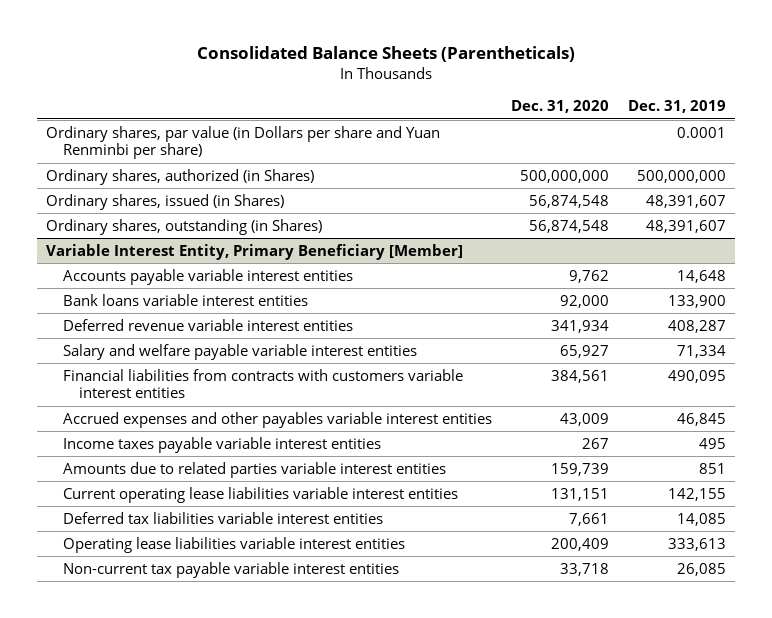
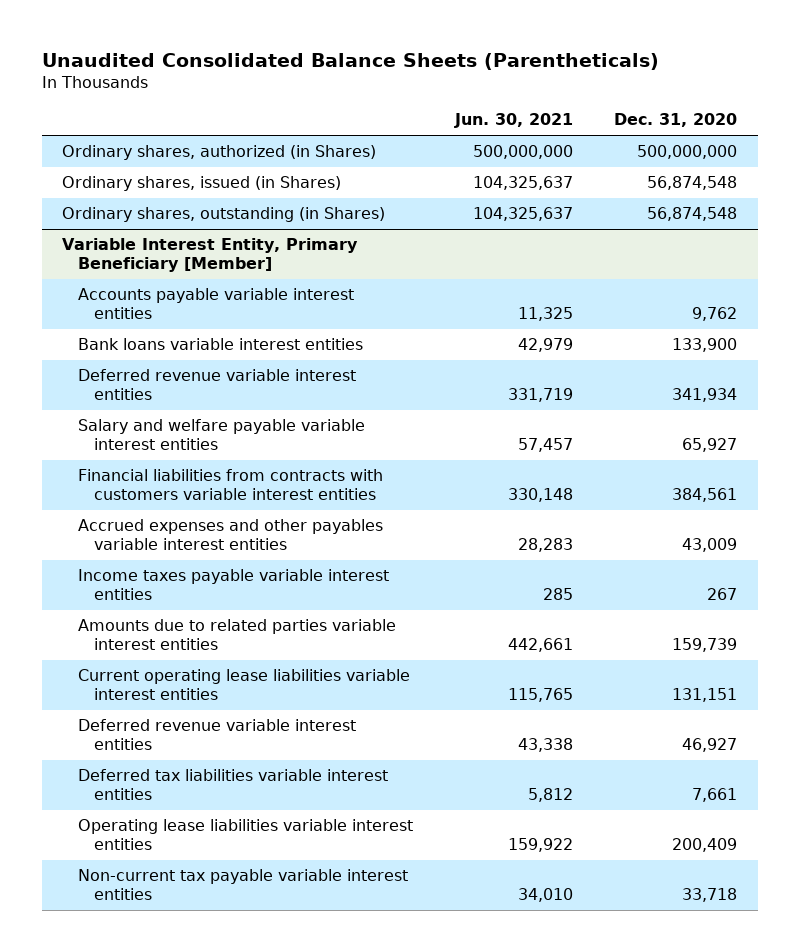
- Consolidated Balance Sheets (Parentheticals)
+ Unaudited Consolidated Balance Sheets (Parentheticals)
- | Dec. 31, 2020 | Dec. 31, 2019
+ | Jun. 30, 2021 | Dec. 31, 2020
- Ordinary shares, par value (in Dollars per share and Yuan Renminbi per share) | | 0.0001
@ Variable Interest Entity, Primary Beneficiary [Member]
- Bank loans variable interest entities | 92,000 | 133,900
+ Bank loans variable interest entities | 42,979 | 133,900
+ Deferred revenue variable interest entities | 43,338 | 46,927

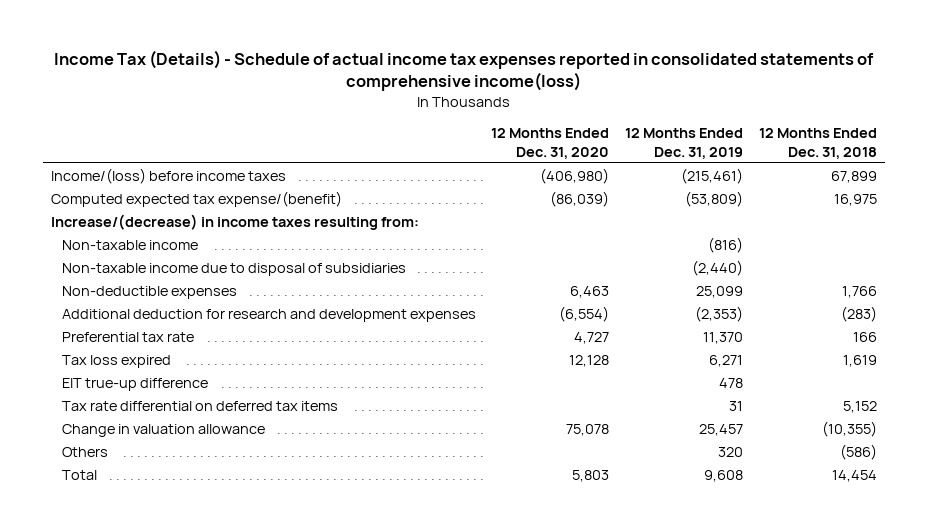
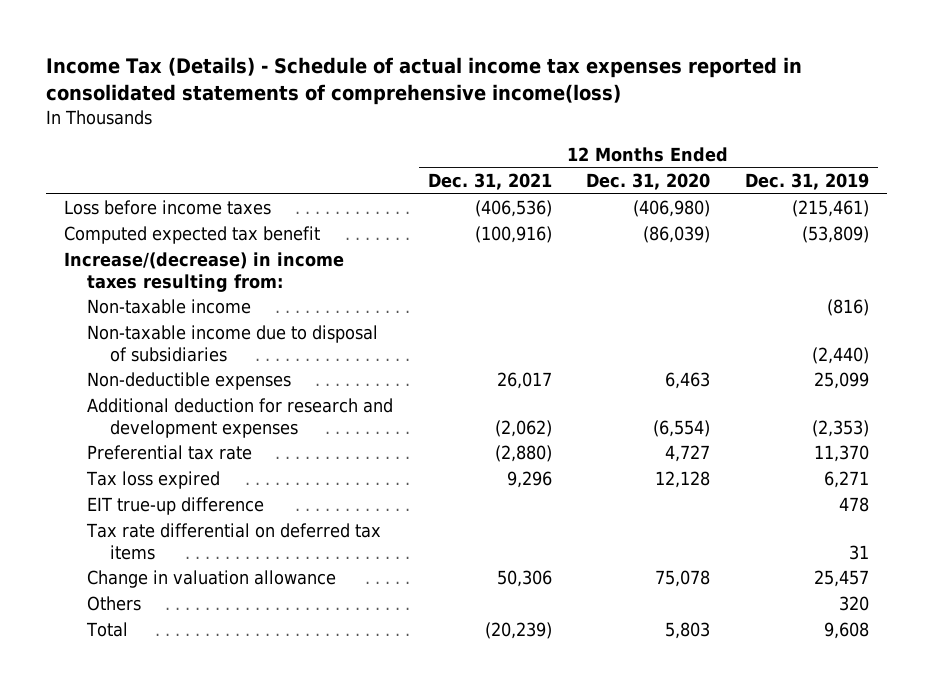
- | 12 Months Ended Dec. 31, 2020 | 12 Months Ended Dec. 31, 2019 | 12 Months Ended Dec. 31, 2018
+ | 12 Months Ended Dec. 31, 2021 | 12 Months Ended Dec. 31, 2020 | 12 Months Ended Dec. 31, 2019
- Income/(loss) before income taxes | (406,980) | (215,461) | 67,899
- Computed expected tax expense/(benefit) | (86,039) | (53,809) | 16,975
+ Loss before income taxes | (406,536) | (406,980) | (215,461)
+ Computed expected tax benefit | (100,916) | (86,039) | (53,809)

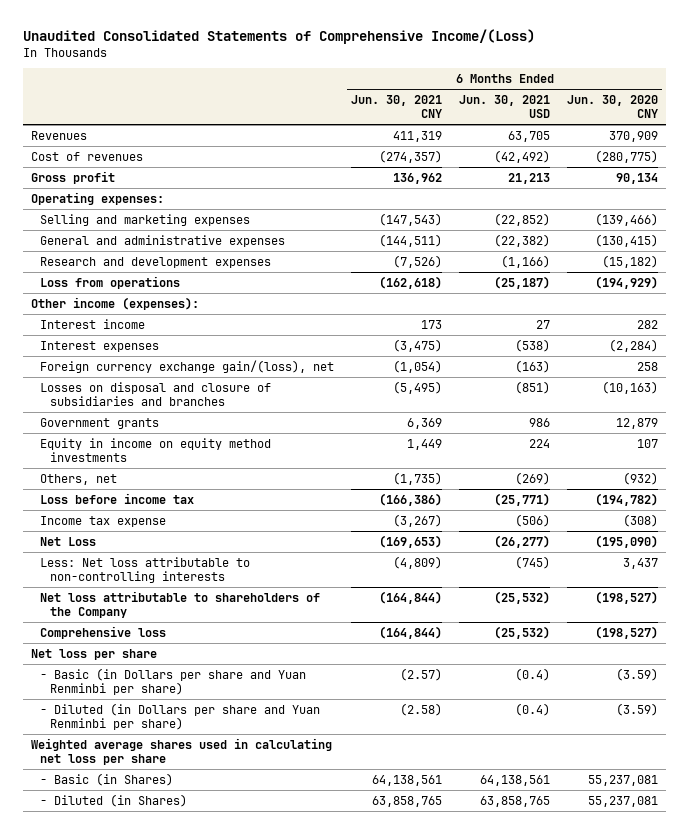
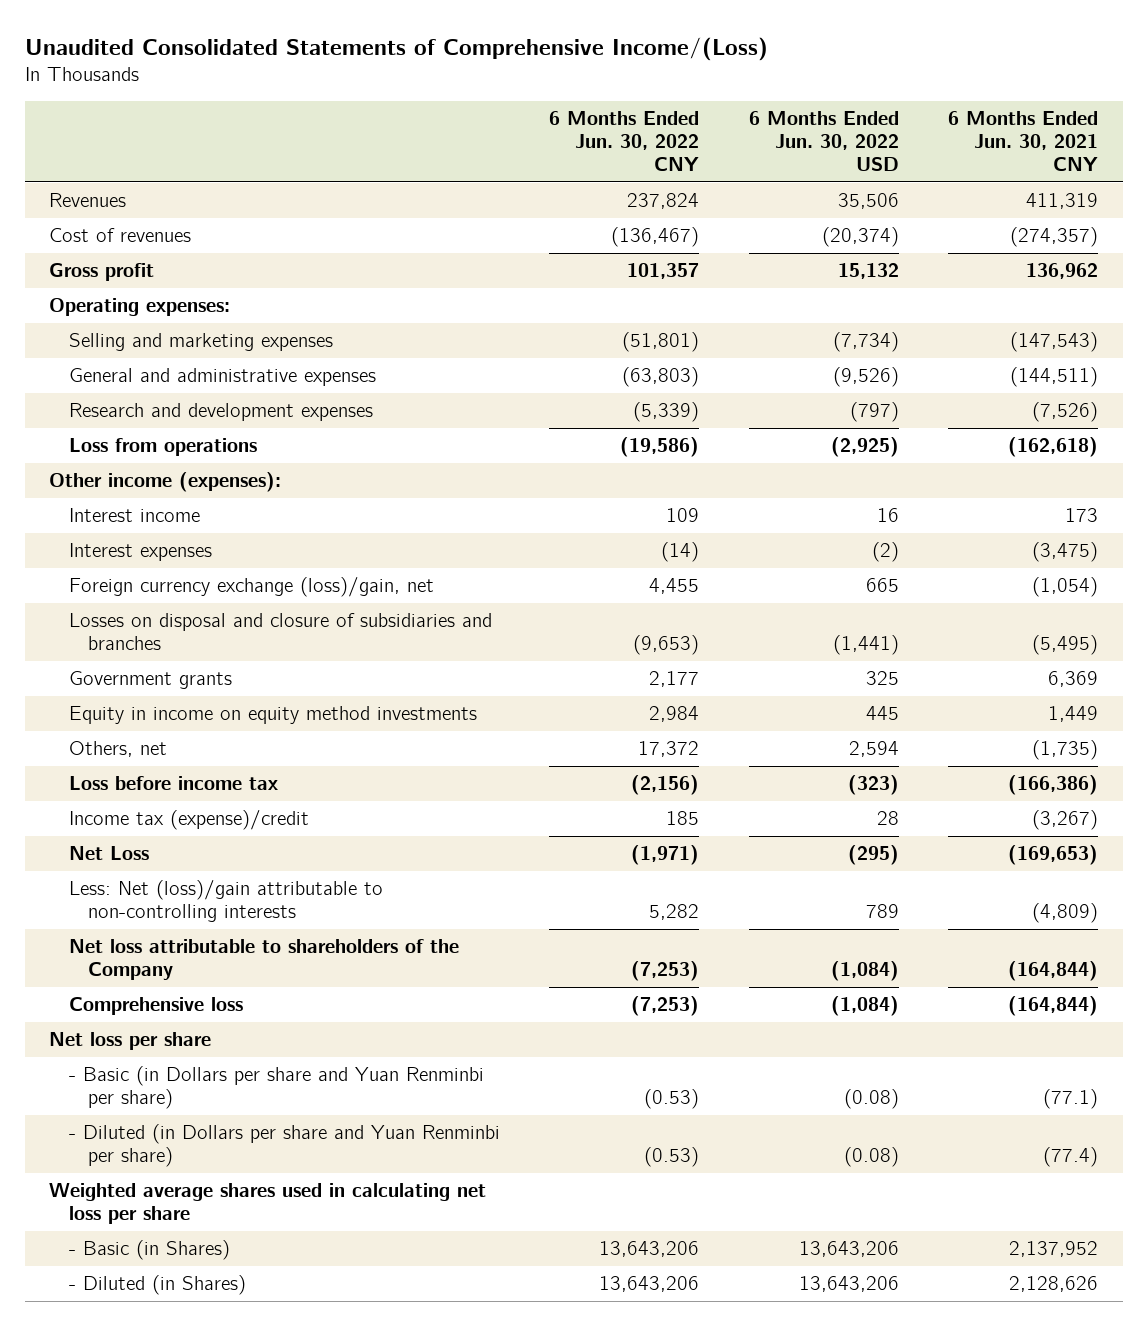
- | 6 Months Ended Jun. 30, 2021 CNY | 6 Months Ended Jun. 30, 2021 USD | 6 Months Ended Jun. 30, 2020 CNY
+ | 6 Months Ended Jun. 30, 2022 CNY | 6 Months Ended Jun. 30, 2022 USD | 6 Months Ended Jun. 30, 2021 CNY
- Foreign currency exchange gain/(loss), net | (1,054) | (163) | 258
+ Foreign currency exchange (loss)/gain, net | 4,455 | 665 | (1,054)
- Income tax expense | (3,267) | (506) | (308)
+ Income tax (expense)/credit | 185 | 28 | (3,267)
- Less: Net loss attributable to non-controlling interests | (4,809) | (745) | 3,437
+ Less: Net (loss)/gain attributable to non-controlling interests | 5,282 | 789 | (4,809)
- - Basic (in Dollars per share and Yuan Renminbi per share) | (2.57) | (0.4) | (3.59)
- - Diluted (in Dollars per share and Yuan Renminbi per share) | (2.58) | (0.4) | (3.59)
+ - Basic (in Dollars per share and Yuan Renminbi per share) | (0.53) | (0.08) | (77.1)
+ - Diluted (in Dollars per share and Yuan Renminbi per share) | (0.53) | (0.08) | (77.4)
- - Basic (in Shares) | 64,138,561 | 64,138,561 | 55,237,081
- - Diluted (in Shares) | 63,858,765 | 63,858,765 | 55,237,081
+ - Basic (in Shares) | 13,643,206 | 13,643,206 | 2,137,952
+ - Diluted (in Shares) | 13,643,206 | 13,643,206 | 2,128,626

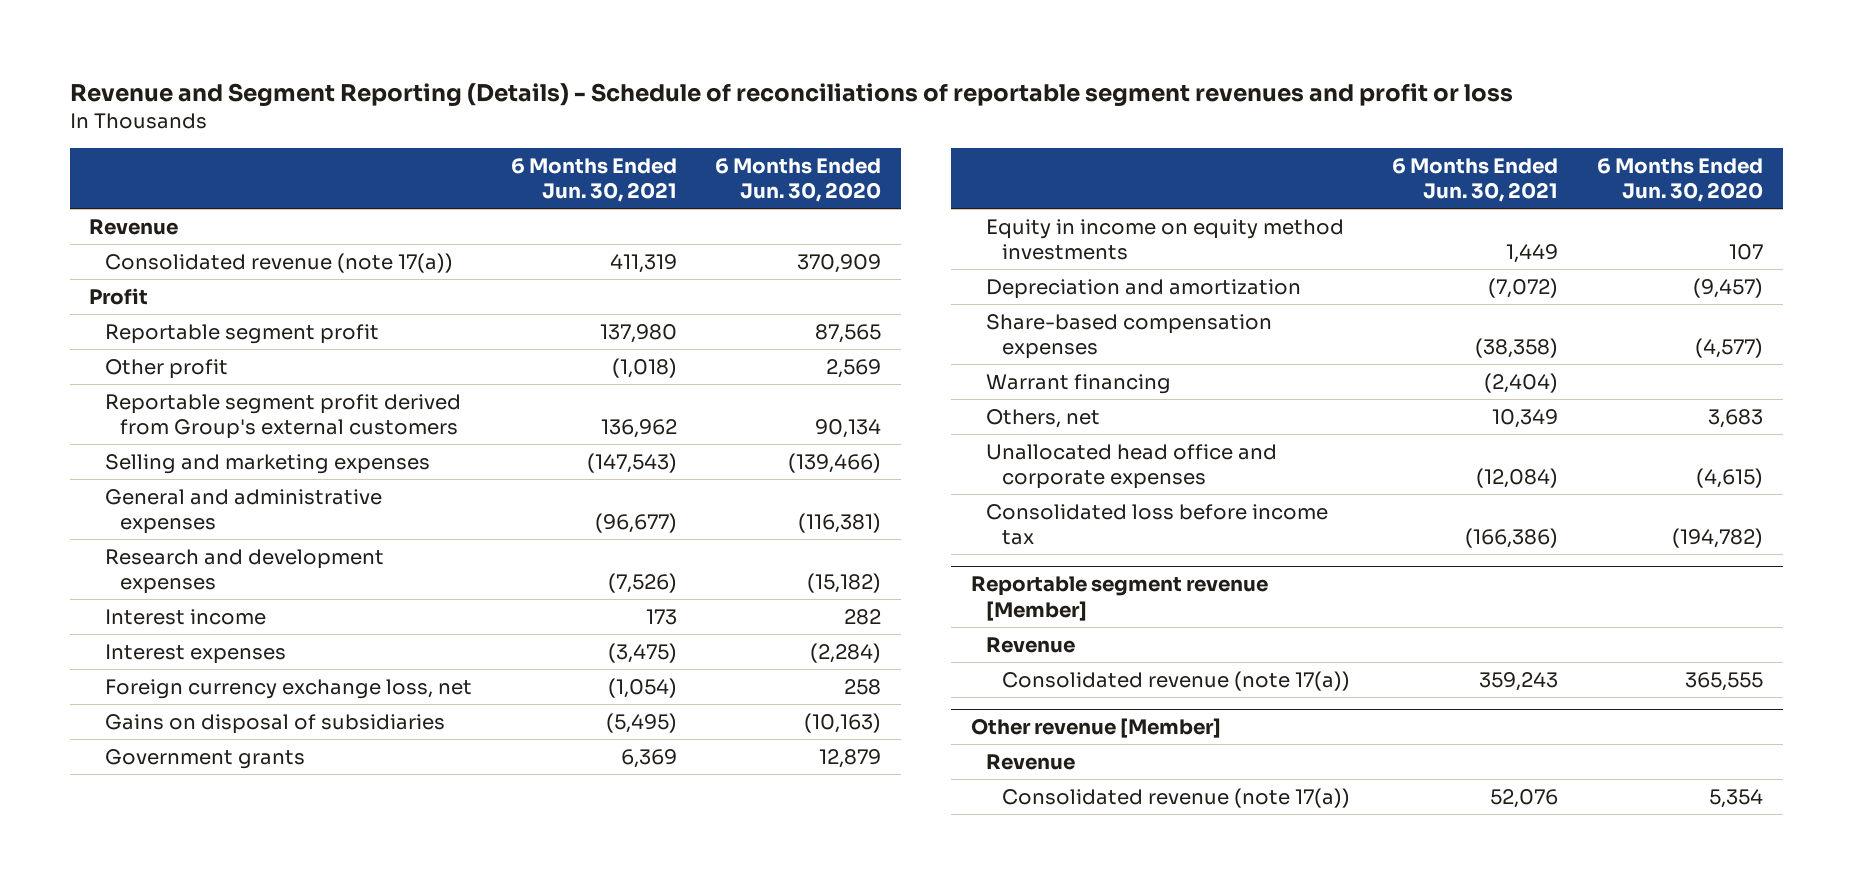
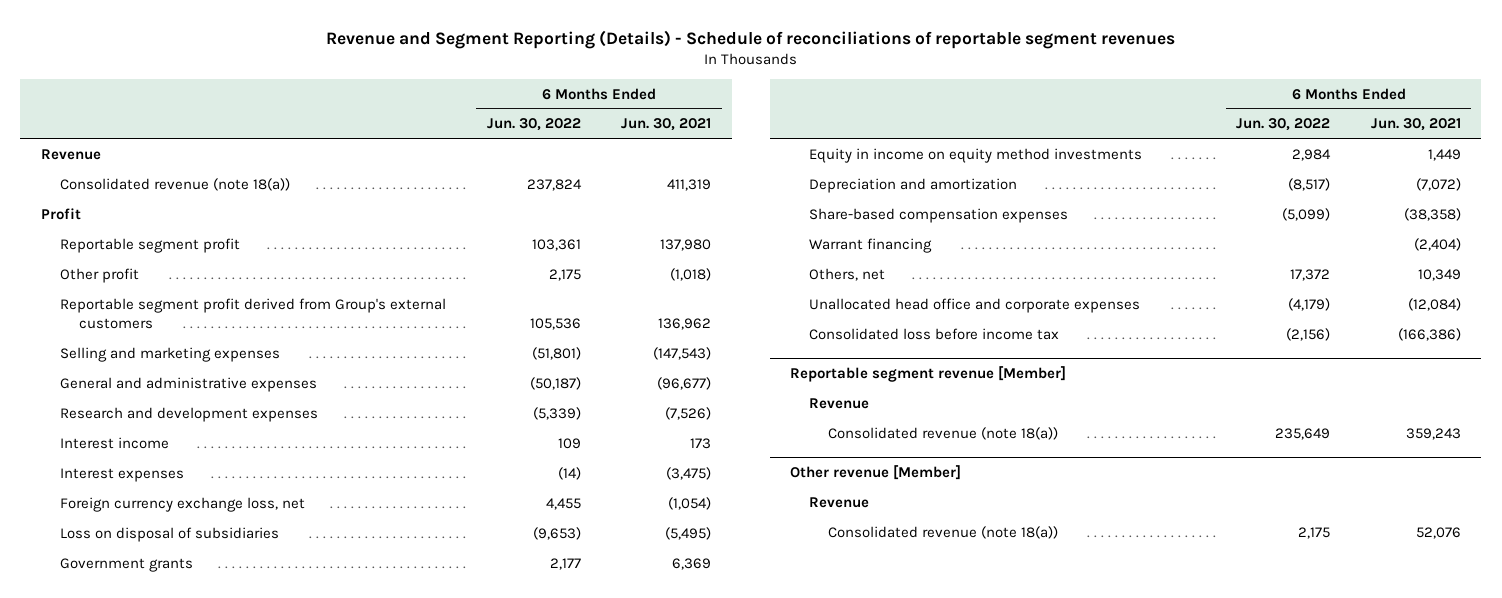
- Revenue and Segment Reporting (Details) - Schedule of reconciliations of reportable segment revenues and profit or loss
+ Revenue and Segment Reporting (Details) - Schedule of reconciliations of reportable segment revenues
- | 6 Months Ended Jun. 30, 2021 | 6 Months Ended Jun. 30, 2020
+ | 6 Months Ended Jun. 30, 2022 | 6 Months Ended Jun. 30, 2021
- Consolidated revenue (note 17(a)) | 411,319 | 370,909
+ Consolidated revenue (note 18(a)) | 237,824 | 411,319
- Gains on disposal of subsidiaries | (5,495) | (10,163)
+ Loss on disposal of subsidiaries | (9,653) | (5,495)
@ Reportable segment revenue [Member]
- Consolidated revenue (note 17(a)) | 359,243 | 365,555
+ Consolidated revenue (note 18(a)) | 235,649 | 359,243
@ Other revenue [Member]
- Consolidated revenue (note 17(a)) | 52,076 | 5,354
+ Consolidated revenue (note 18(a)) | 2,175 | 52,076

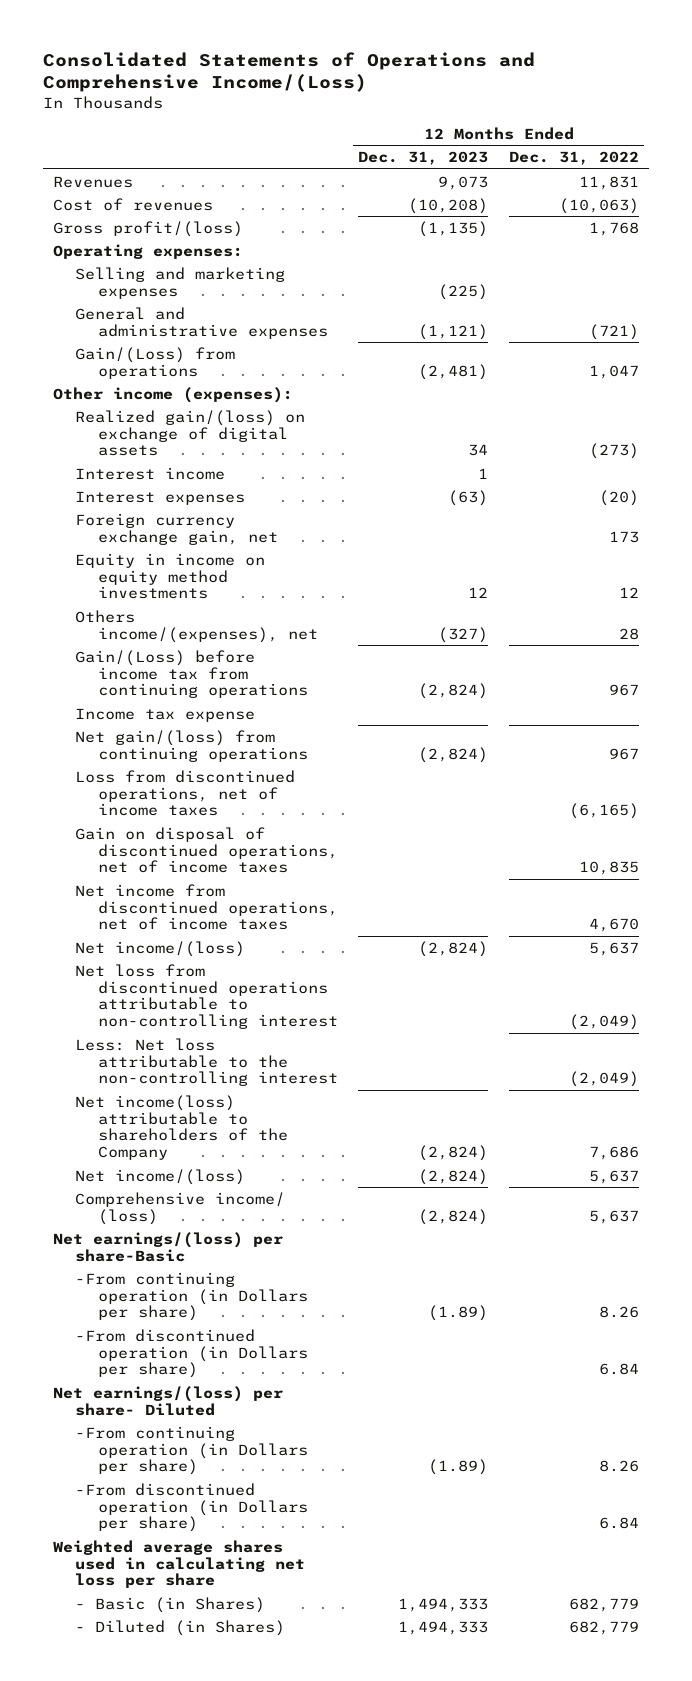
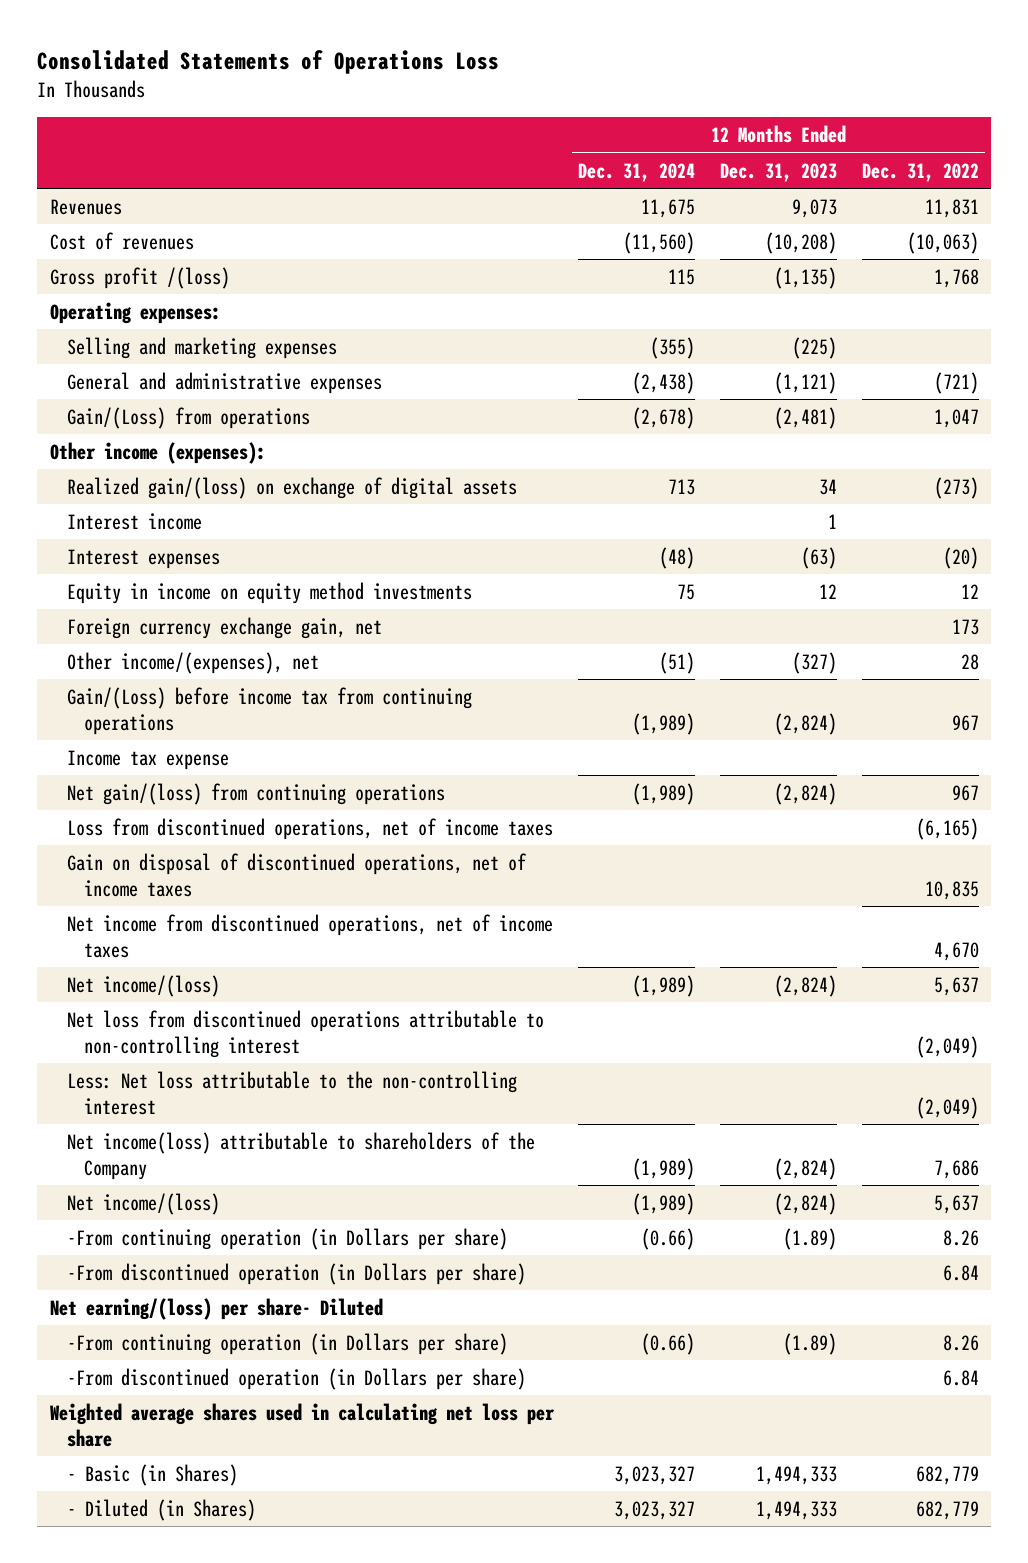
- Consolidated Statements of Operations and Comprehensive Income/(Loss)
+ Consolidated Statements of Operations Loss
- | 12 Months Ended Dec. 31, 2023 | 12 Months Ended Dec. 31, 2022
+ | 12 Months Ended Dec. 31, 2024 | 12 Months Ended Dec. 31, 2023 | 12 Months Ended Dec. 31, 2022
- Gross profit/(loss) | (1,135) | 1,768
+ Gross profit /(loss) | 115 | (1,135) | 1,768
- Others income/(expenses), net | (327) | 28
moved down: Foreign currency exchange gain, net | | | 173
+ Other income/(expenses), net | (51) | (327) | 28
- Comprehensive income/ (loss) | (2,824) | 5,637
- Net earnings/(loss) per share-Basic
- Net earnings/(loss) per share- Diluted
+ Net earning/(loss) per share- Diluted

